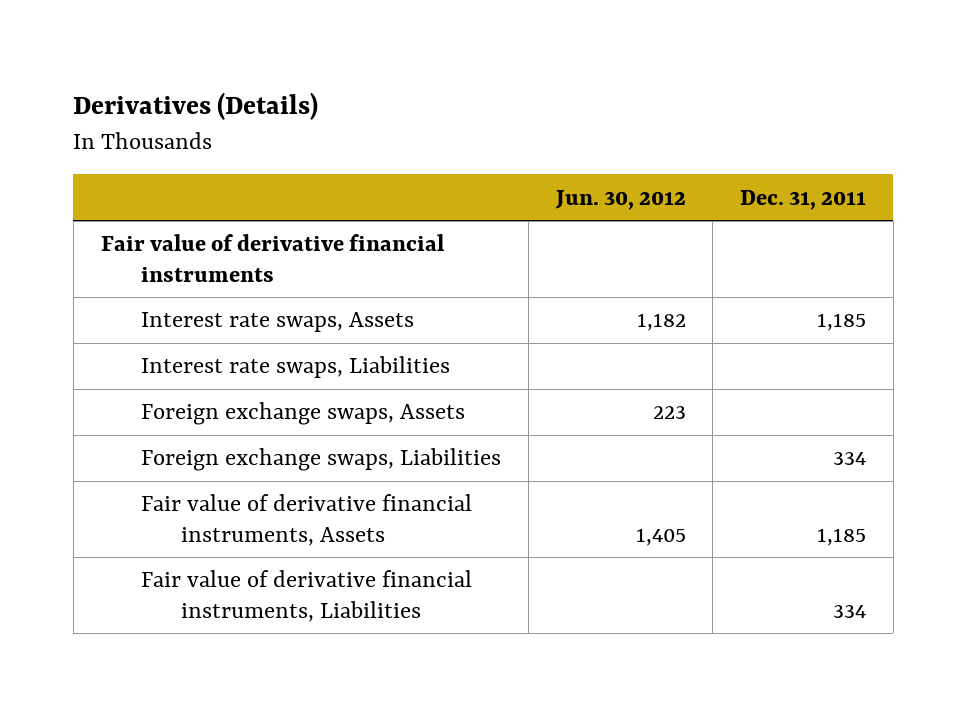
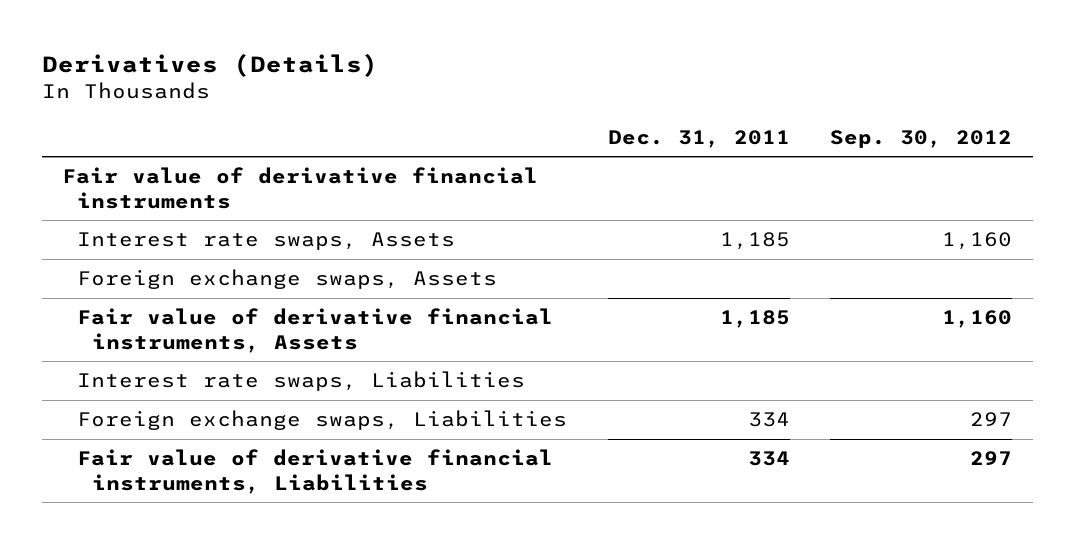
- | Jun. 30, 2012 | Dec. 31, 2011
+ | Dec. 31, 2011 | Sep. 30, 2012
moved down: Interest rate swaps, Liabilities
moved down: Foreign exchange swaps, Liabilities | 334 | 297

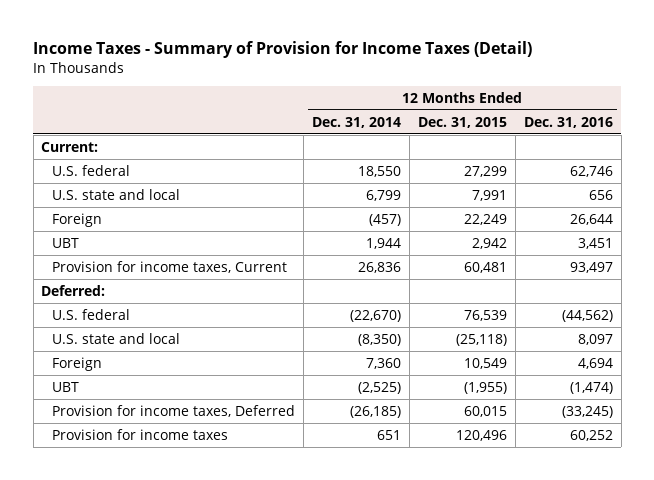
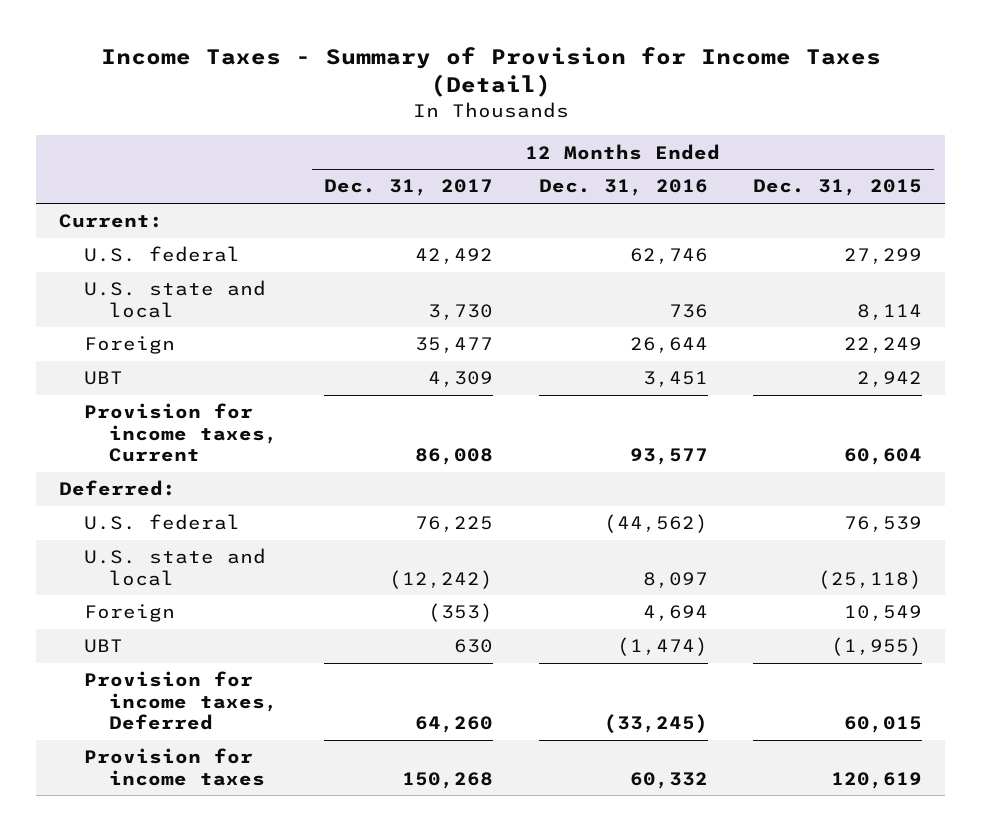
- | 12 Months Ended Dec. 31, 2014 | 12 Months Ended Dec. 31, 2015 | 12 Months Ended Dec. 31, 2016
+ | 12 Months Ended Dec. 31, 2017 | 12 Months Ended Dec. 31, 2016 | 12 Months Ended Dec. 31, 2015
- U.S. state and local | 6,799 | 7,991 | 656
+ U.S. state and local | 3,730 | 736 | 8,114
- Provision for income taxes, Current | 26,836 | 60,481 | 93,497
+ Provision for income taxes, Current | 86,008 | 93,577 | 60,604
- Provision for income taxes | 651 | 120,496 | 60,252
+ Provision for income taxes | 150,268 | 60,332 | 120,619

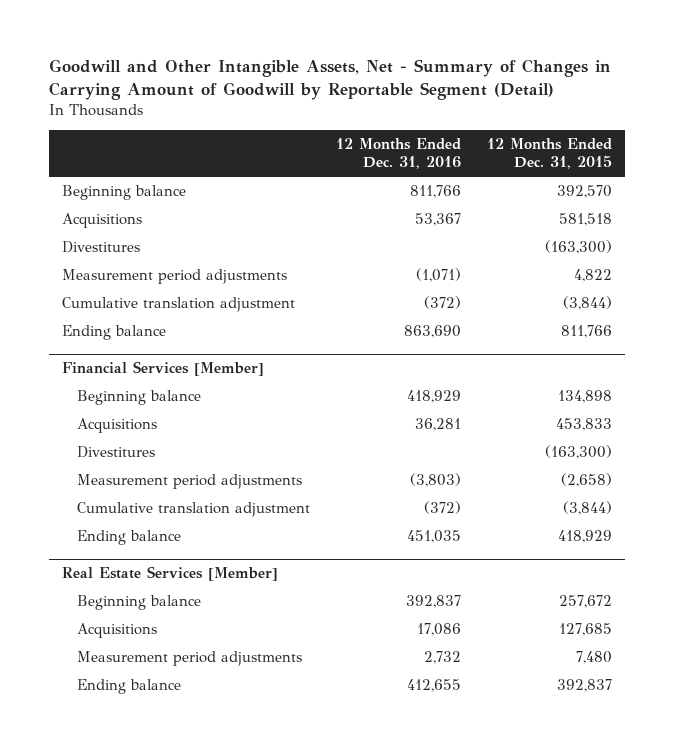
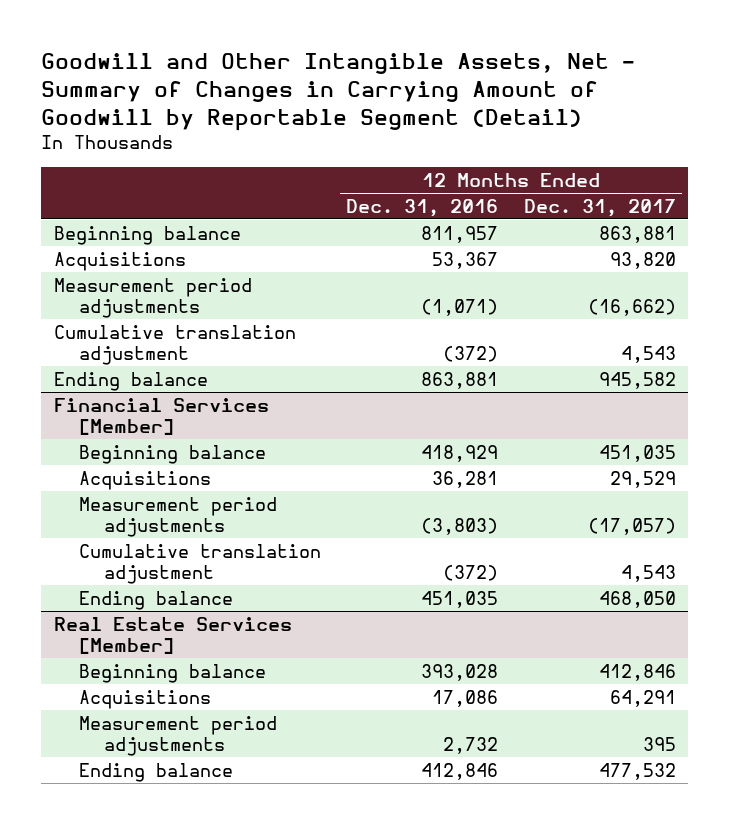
- | 12 Months Ended Dec. 31, 2016 | 12 Months Ended Dec. 31, 2015
+ | 12 Months Ended Dec. 31, 2016 | 12 Months Ended Dec. 31, 2017
- Beginning balance | 811,766 | 392,570
+ Beginning balance | 811,957 | 863,881
- Divestitures | | (163,300)
- Ending balance | 863,690 | 811,766
+ Ending balance | 863,881 | 945,582
@ Financial Services [Member]
- Divestitures | | (163,300)
@ Real Estate Services [Member]
- Beginning balance | 392,837 | 257,672
+ Beginning balance | 393,028 | 412,846
- Ending balance | 412,655 | 392,837
+ Ending balance | 412,846 | 477,532

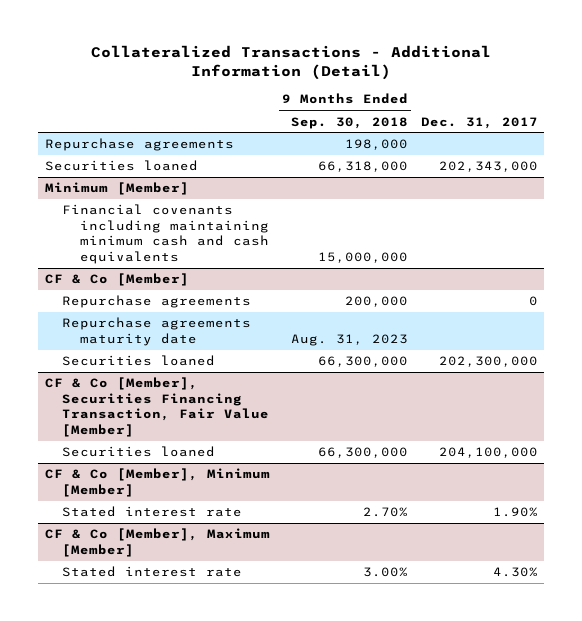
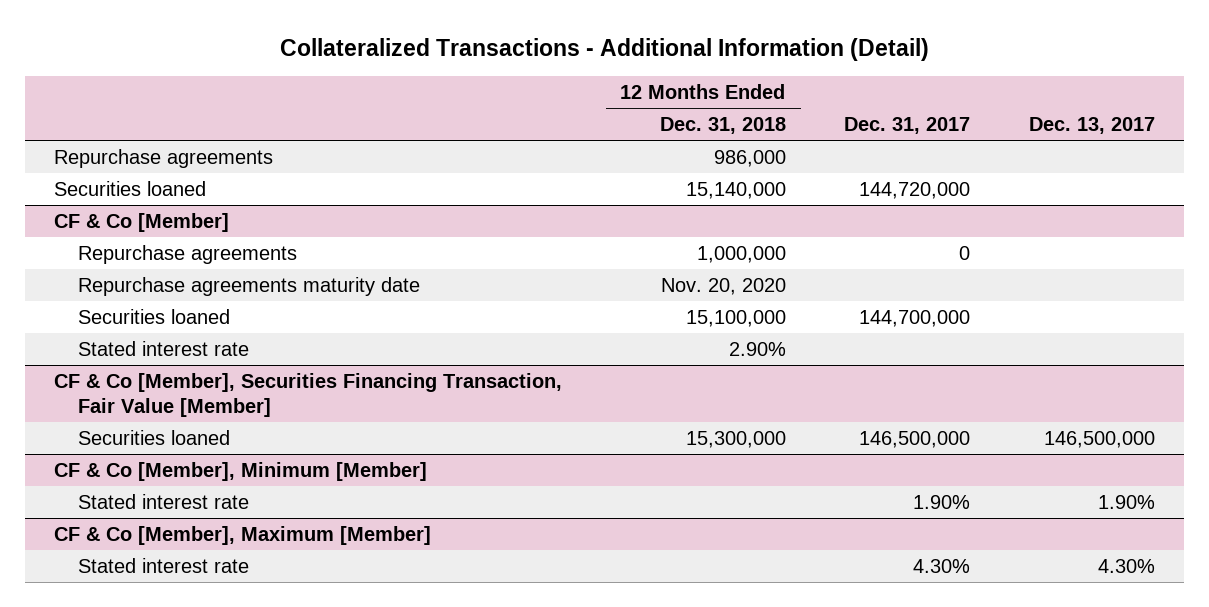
- | 9 Months Ended Sep. 30, 2018 | Dec. 31, 2017
+ | 12 Months Ended Dec. 31, 2018 | Dec. 31, 2017 | Dec. 13, 2017
- Securities loaned | 66,318,000 | 202,343,000
- Minimum [Member]
- Financial covenants including maintaining minimum cash and cash equivalents | 15,000,000 |
+ Securities loaned | 15,140,000 | 144,720,000 |
@ CF & Co [Member]
- Securities loaned | 66,300,000 | 202,300,000
+ Securities loaned | 15,100,000 | 144,700,000 |
+ Stated interest rate | 2.90% | |
@ CF & Co [Member], Securities Financing Transaction, Fair Value [Member]
- Securities loaned | 66,300,000 | 204,100,000
+ Securities loaned | 15,300,000 | 146,500,000 | 146,500,000

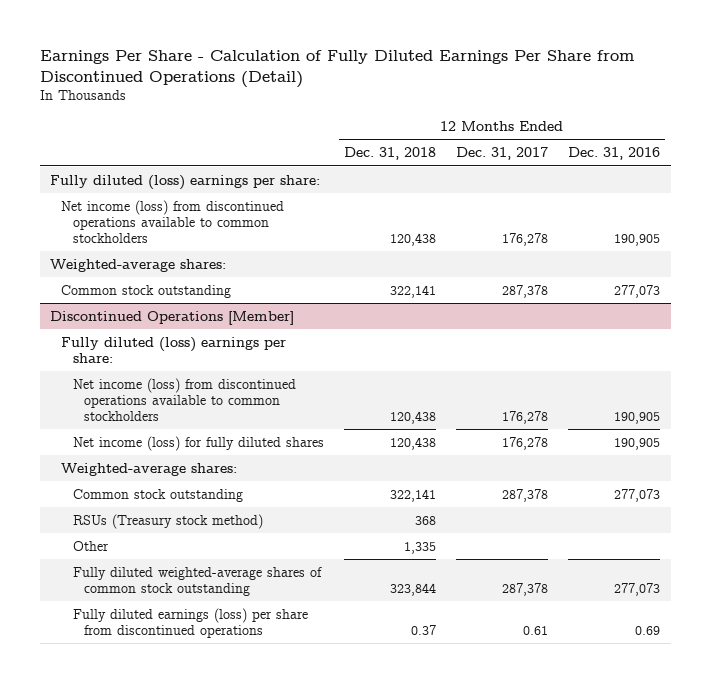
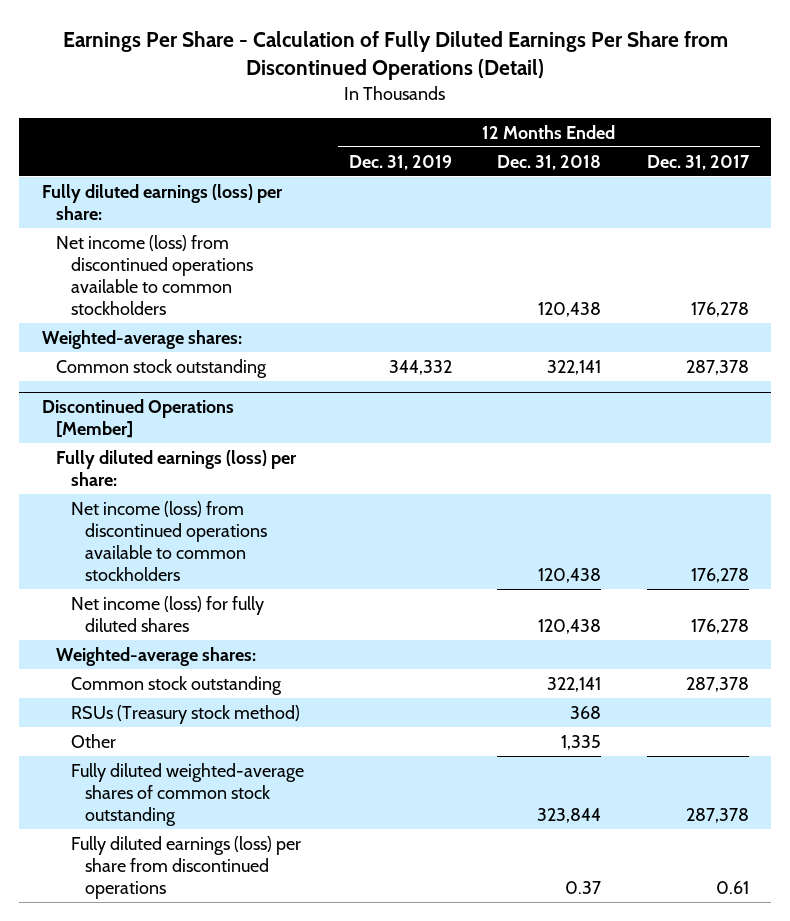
- | 12 Months Ended Dec. 31, 2018 | 12 Months Ended Dec. 31, 2017 | 12 Months Ended Dec. 31, 2016
+ | 12 Months Ended Dec. 31, 2019 | 12 Months Ended Dec. 31, 2018 | 12 Months Ended Dec. 31, 2017
- Fully diluted (loss) earnings per share:
+ Fully diluted earnings (loss) per share:
@ Discontinued Operations [Member]
- Fully diluted (loss) earnings per share:
+ Fully diluted earnings (loss) per share:

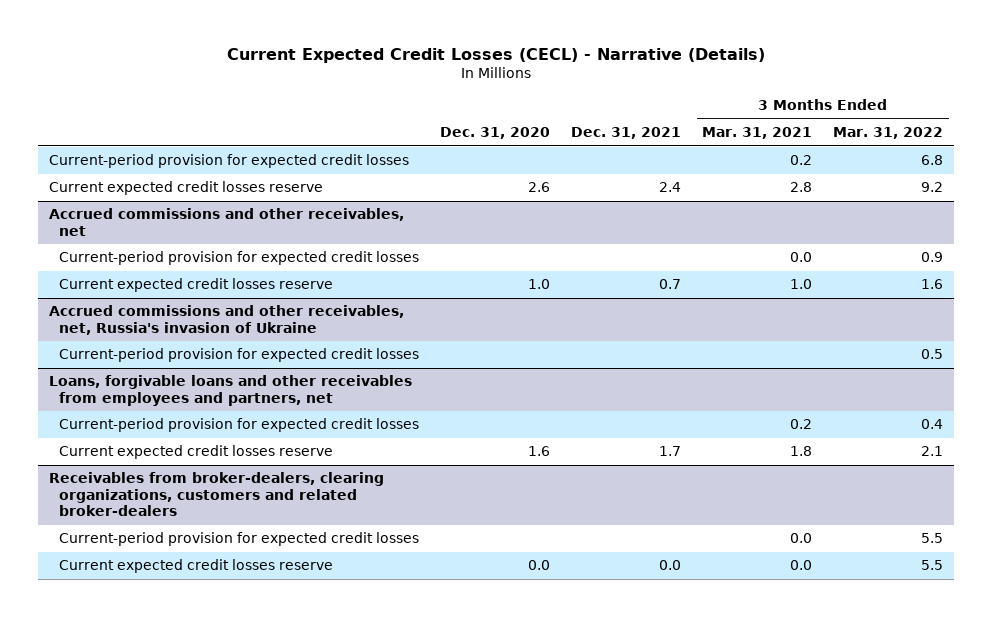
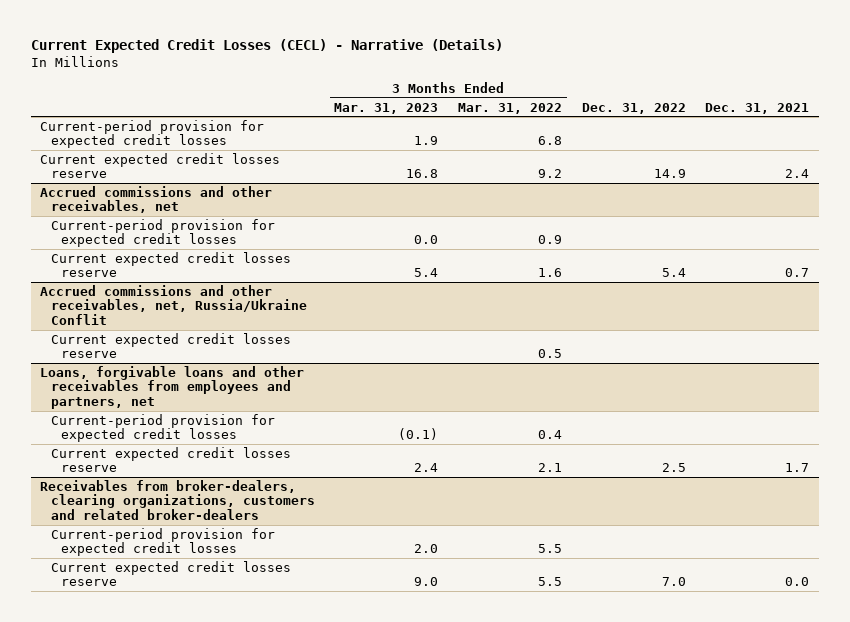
- | Dec. 31, 2020 | Dec. 31, 2021 | 3 Months Ended Mar. 31, 2021 | 3 Months Ended Mar. 31, 2022
+ | 3 Months Ended Mar. 31, 2023 | 3 Months Ended Mar. 31, 2022 | Dec. 31, 2022 | Dec. 31, 2021
- Accrued commissions and other receivables, net, Russia's invasion of Ukraine
- Current-period provision for expected credit losses | | | | 0.5
+ Accrued commissions and other receivables, net, Russia/Ukraine Conflit
+ Current expected credit losses reserve | | 0.5 | |

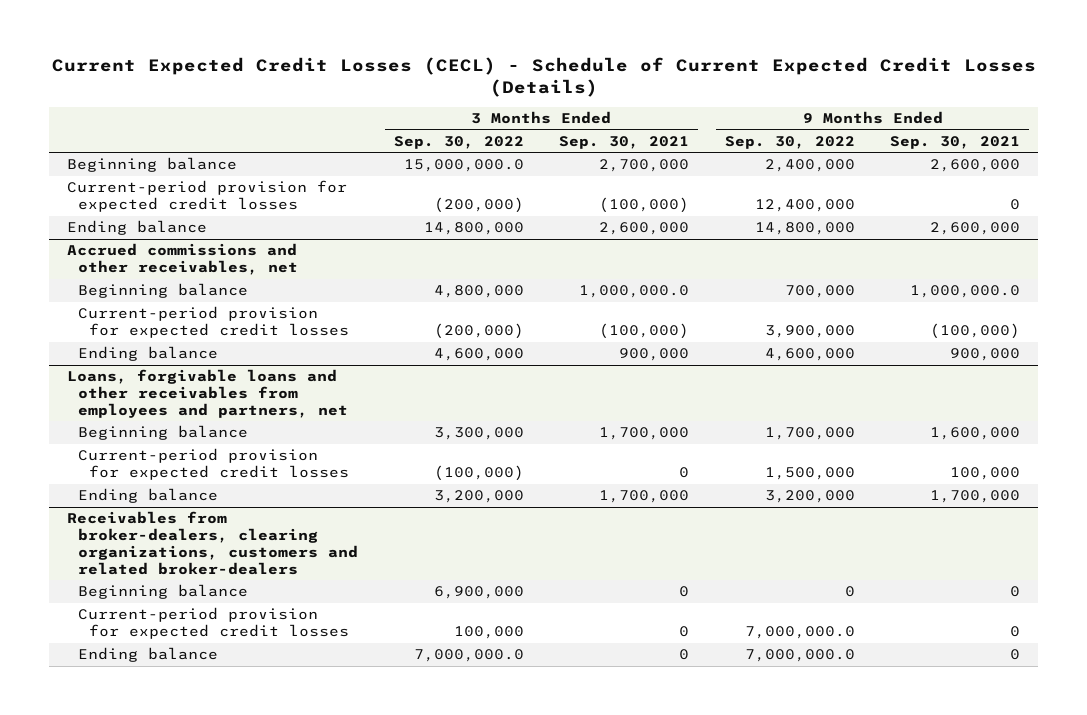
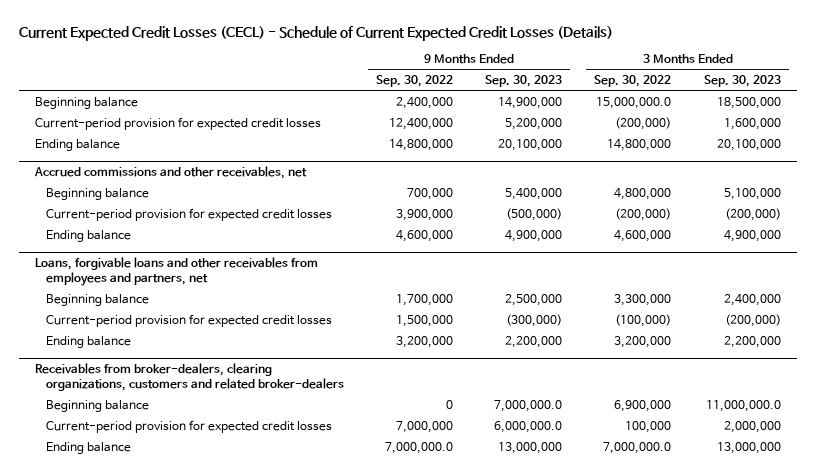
- | 3 Months Ended Sep. 30, 2022 | 3 Months Ended Sep. 30, 2021 | 9 Months Ended Sep. 30, 2022 | 9 Months Ended Sep. 30, 2021
+ | 9 Months Ended Sep. 30, 2022 | 9 Months Ended Sep. 30, 2023 | 3 Months Ended Sep. 30, 2022 | 3 Months Ended Sep. 30, 2023
@ Receivables from broker-dealers, clearing organizations, customers and related broker-dealers
- Current-period provision for expected credit losses | 100,000 | 0 | 7,000,000.0 | 0
+ Current-period provision for expected credit losses | 7,000,000 | 6,000,000.0 | 100,000 | 2,000,000

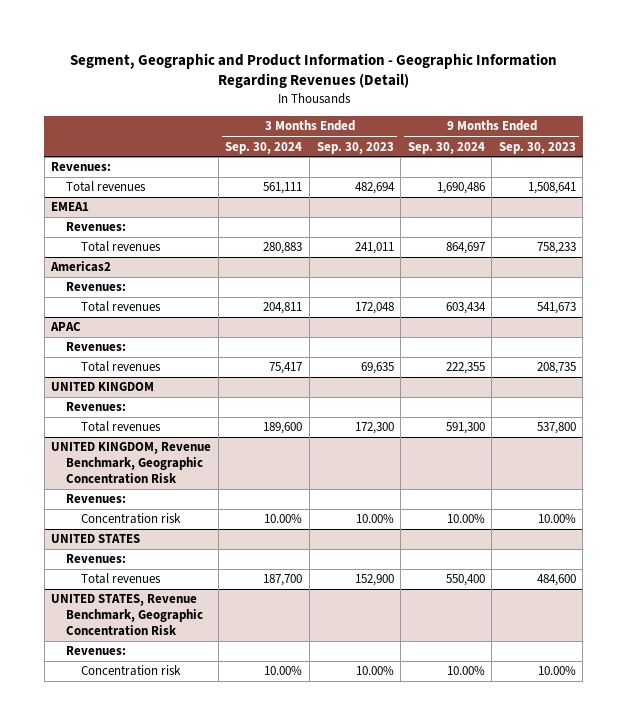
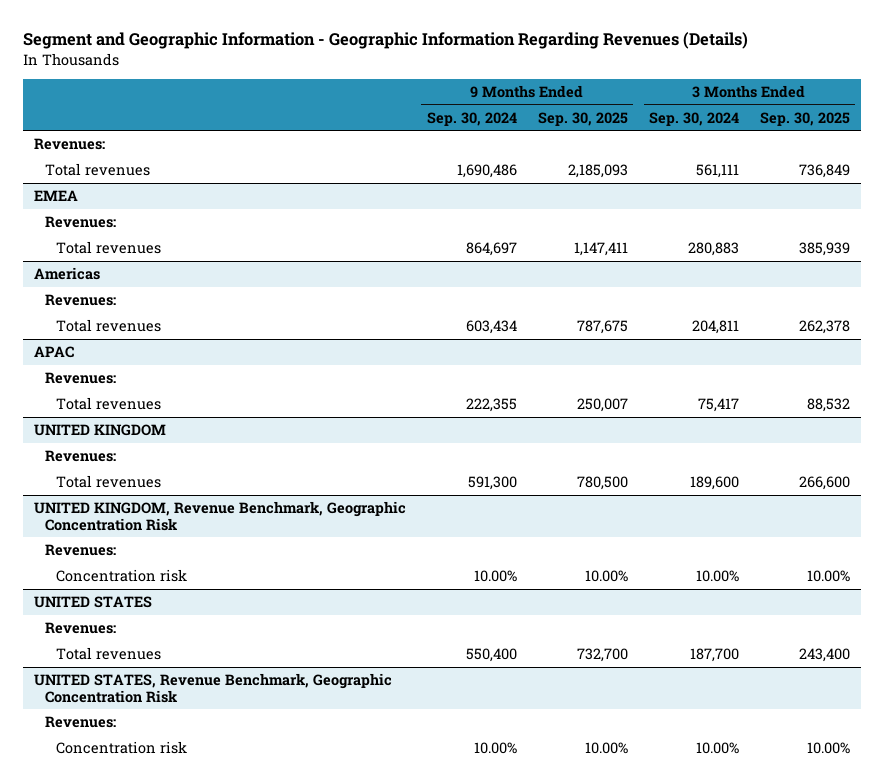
- Segment, Geographic and Product Information - Geographic Information Regarding Revenues (Detail)
+ Segment and Geographic Information - Geographic Information Regarding Revenues (Details)
- | 3 Months Ended Sep. 30, 2024 | 3 Months Ended Sep. 30, 2023 | 9 Months Ended Sep. 30, 2024 | 9 Months Ended Sep. 30, 2023
+ | 9 Months Ended Sep. 30, 2024 | 9 Months Ended Sep. 30, 2025 | 3 Months Ended Sep. 30, 2024 | 3 Months Ended Sep. 30, 2025
- EMEA1
+ EMEA
- Americas2
+ Americas

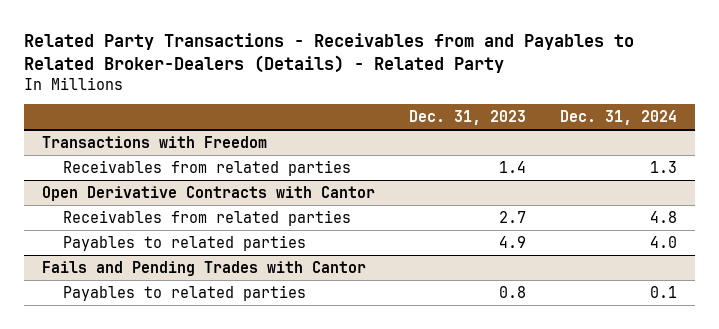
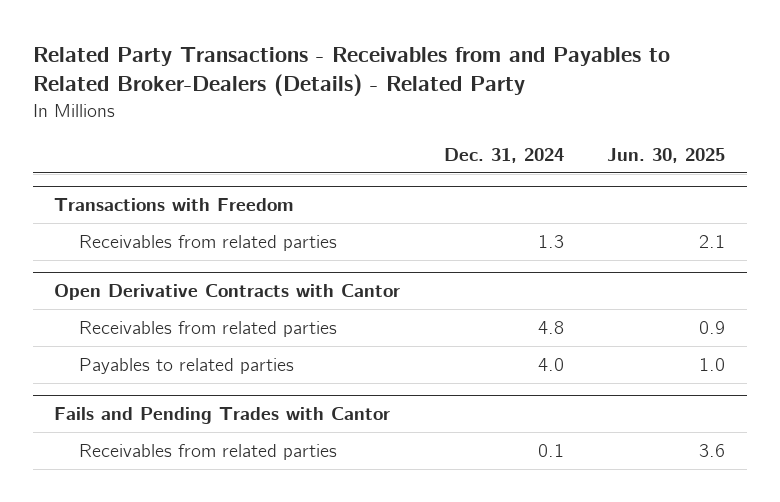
- | Dec. 31, 2023 | Dec. 31, 2024
+ | Dec. 31, 2024 | Jun. 30, 2025
@ Fails and Pending Trades with Cantor
- Payables to related parties | 0.8 | 0.1
+ Receivables from related parties | 0.1 | 3.6

